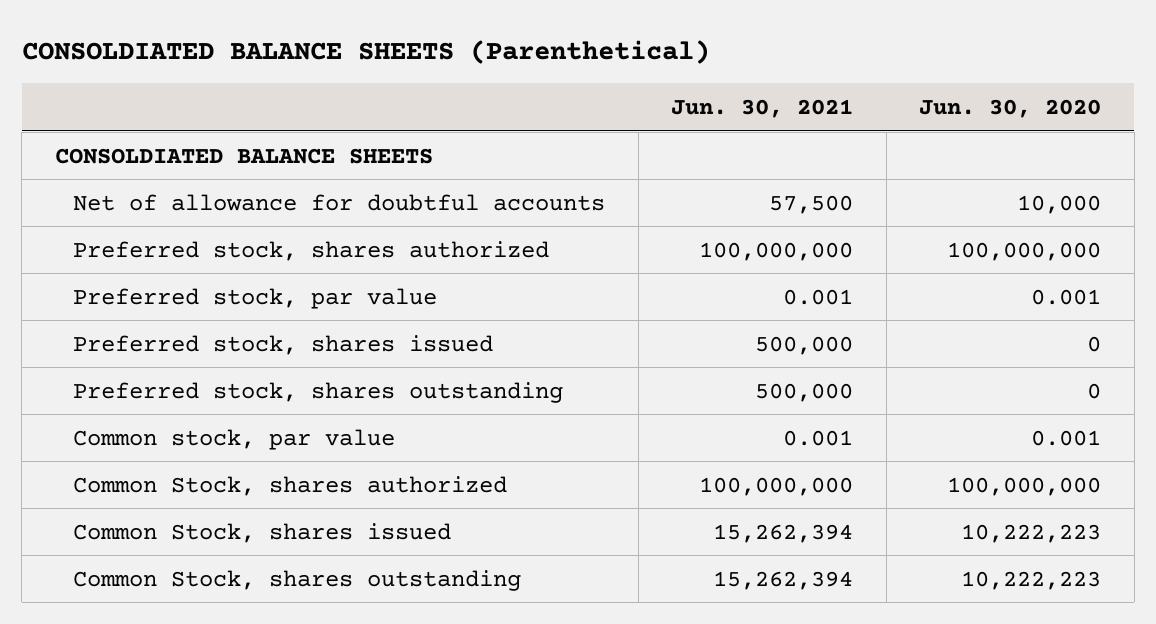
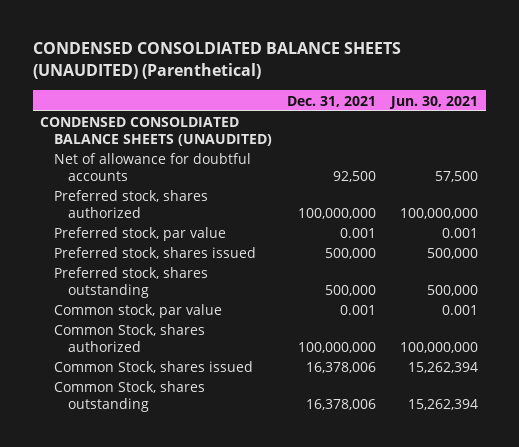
- CONSOLDIATED BALANCE SHEETS (Parenthetical)
+ CONDENSED CONSOLDIATED BALANCE SHEETS (UNAUDITED) (Parenthetical)
- | Jun. 30, 2021 | Jun. 30, 2020
+ | Dec. 31, 2021 | Jun. 30, 2021
- CONSOLDIATED BALANCE SHEETS
+ CONDENSED CONSOLDIATED BALANCE SHEETS (UNAUDITED)

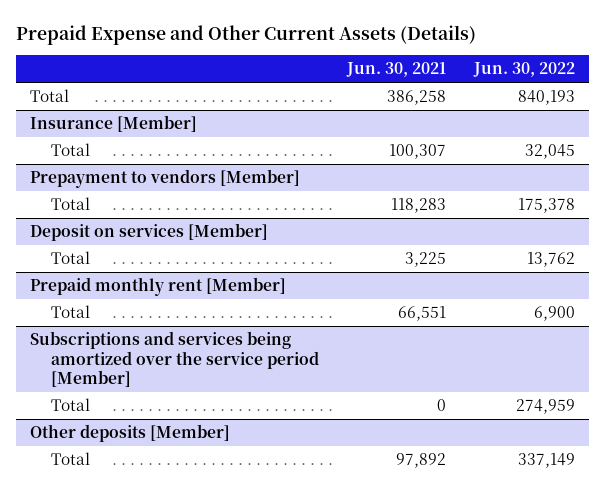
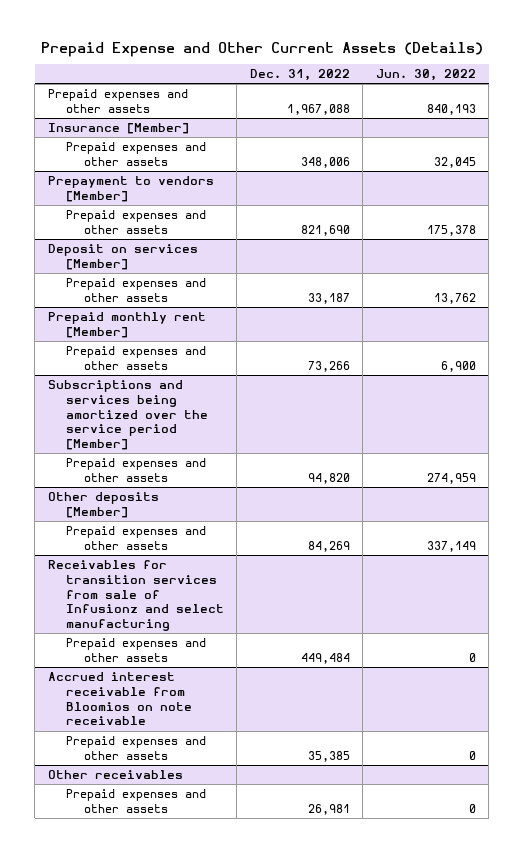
- | Jun. 30, 2021 | Jun. 30, 2022
+ | Dec. 31, 2022 | Jun. 30, 2022
- Total | 386,258 | 840,193
+ Prepaid expenses and other assets | 1,967,088 | 840,193
@ Insurance [Member]
- Total | 100,307 | 32,045
+ Prepaid expenses and other assets | 348,006 | 32,045
@ Prepayment to vendors [Member]
- Total | 118,283 | 175,378
+ Prepaid expenses and other assets | 821,690 | 175,378
@ Deposit on services [Member]
- Total | 3,225 | 13,762
+ Prepaid expenses and other assets | 33,187 | 13,762
@ Prepaid monthly rent [Member]
- Total | 66,551 | 6,900
+ Prepaid expenses and other assets | 73,266 | 6,900
@ Subscriptions and services being amortized over the service period [Member]
- Total | 0 | 274,959
+ Prepaid expenses and other assets | 94,820 | 274,959
@ Other deposits [Member]
- Total | 97,892 | 337,149
+ Prepaid expenses and other assets | 84,269 | 337,149
+ Receivables for transition services from sale of Infusionz and select manufacturing
+ Prepaid expenses and other assets | 449,484 | 0
+ Accrued interest receivable from Bloomios on note receivable
+ Prepaid expenses and other assets | 35,385 | 0
+ Other receivables
+ Prepaid expenses and other assets | 26,981 | 0

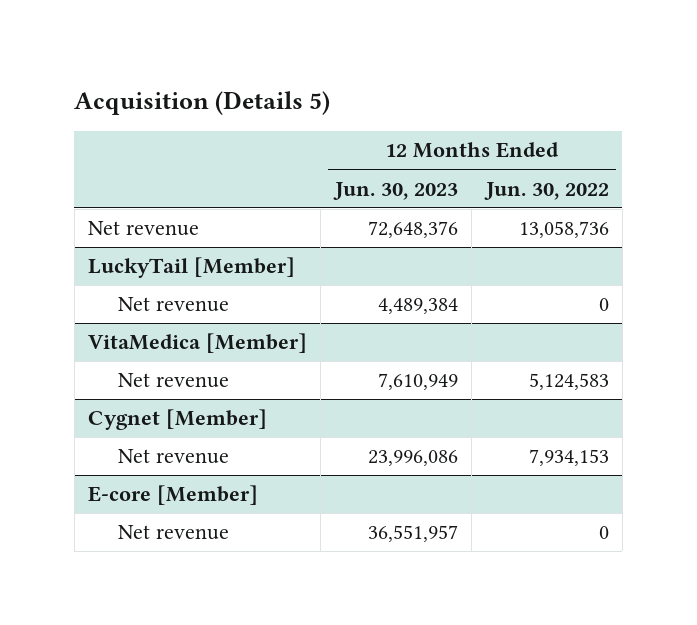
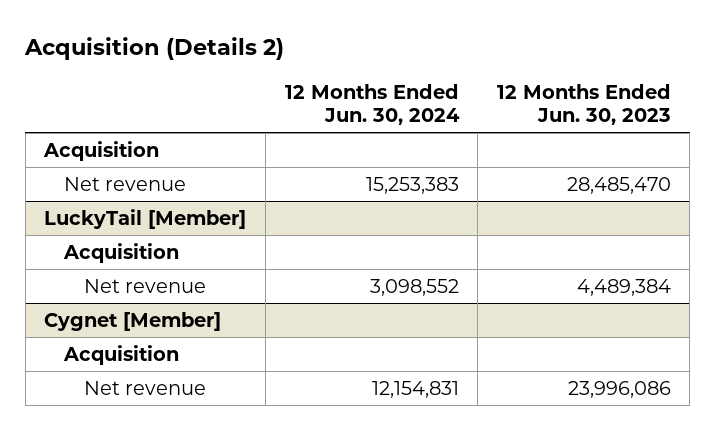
- Acquisition (Details 5)
+ Acquisition (Details 2)
- | 12 Months Ended Jun. 30, 2023 | 12 Months Ended Jun. 30, 2022
+ | 12 Months Ended Jun. 30, 2024 | 12 Months Ended Jun. 30, 2023
- Net revenue | 72,648,376 | 13,058,736
+ Acquisition
+ Net revenue | 15,253,383 | 28,485,470
@ LuckyTail [Member]
+ Acquisition
- VitaMedica [Member]
- Net revenue | 7,610,949 | 5,124,583
@ Cygnet [Member]
+ Acquisition
- E-core [Member]
- Net revenue | 36,551,957 | 0

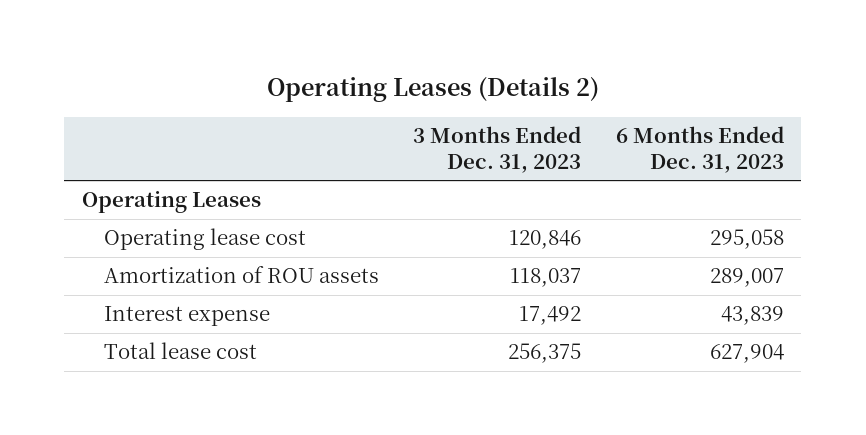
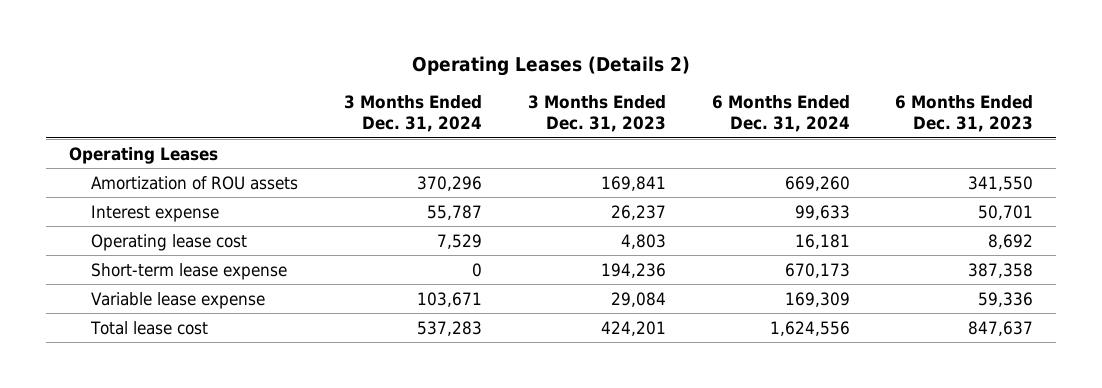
- | 3 Months Ended Dec. 31, 2023 | 6 Months Ended Dec. 31, 2023
+ | 3 Months Ended Dec. 31, 2024 | 3 Months Ended Dec. 31, 2023 | 6 Months Ended Dec. 31, 2024 | 6 Months Ended Dec. 31, 2023
- Operating lease cost | 120,846 | 295,058
- Amortization of ROU assets | 118,037 | 289,007
- Interest expense | 17,492 | 43,839
- Total lease cost | 256,375 | 627,904
+ Amortization of ROU assets | 370,296 | 169,841 | 669,260 | 341,550
+ Interest expense | 55,787 | 26,237 | 99,633 | 50,701
+ Operating lease cost | 7,529 | 4,803 | 16,181 | 8,692
+ Short-term lease expense | 0 | 194,236 | 670,173 | 387,358
+ Variable lease expense | 103,671 | 29,084 | 169,309 | 59,336
+ Total lease cost | 537,283 | 424,201 | 1,624,556 | 847,637

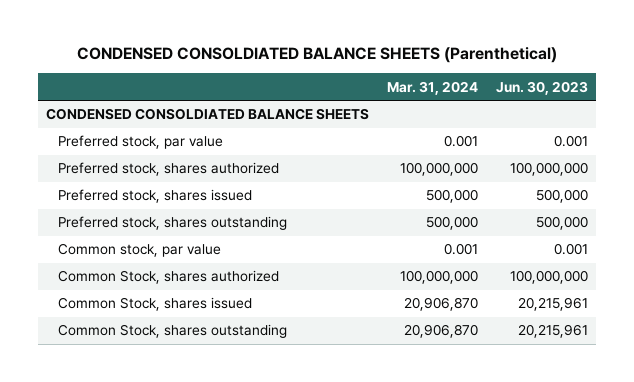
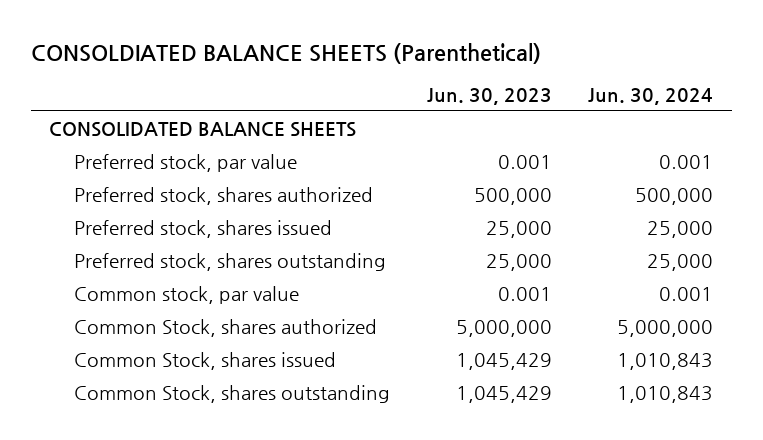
- CONDENSED CONSOLDIATED BALANCE SHEETS (Parenthetical)
+ CONSOLDIATED BALANCE SHEETS (Parenthetical)
- | Mar. 31, 2024 | Jun. 30, 2023
+ | Jun. 30, 2023 | Jun. 30, 2024
- CONDENSED CONSOLDIATED BALANCE SHEETS
+ CONSOLIDATED BALANCE SHEETS
- Preferred stock, shares authorized | 100,000,000 | 100,000,000
- Preferred stock, shares issued | 500,000 | 500,000
- Preferred stock, shares outstanding | 500,000 | 500,000
+ Preferred stock, shares authorized | 500,000 | 500,000
+ Preferred stock, shares issued | 25,000 | 25,000
+ Preferred stock, shares outstanding | 25,000 | 25,000
- Common Stock, shares authorized | 100,000,000 | 100,000,000
- Common Stock, shares issued | 20,906,870 | 20,215,961
- Common Stock, shares outstanding | 20,906,870 | 20,215,961
+ Common Stock, shares authorized | 5,000,000 | 5,000,000
+ Common Stock, shares issued | 1,045,429 | 1,010,843
+ Common Stock, shares outstanding | 1,045,429 | 1,010,843

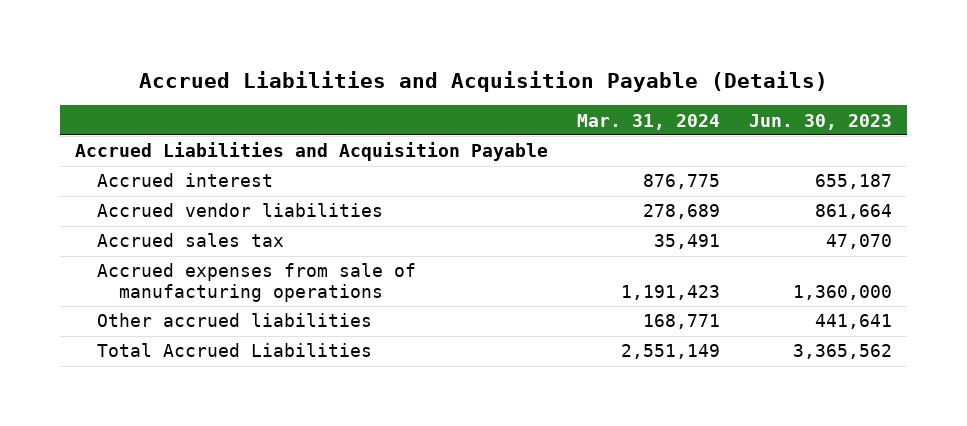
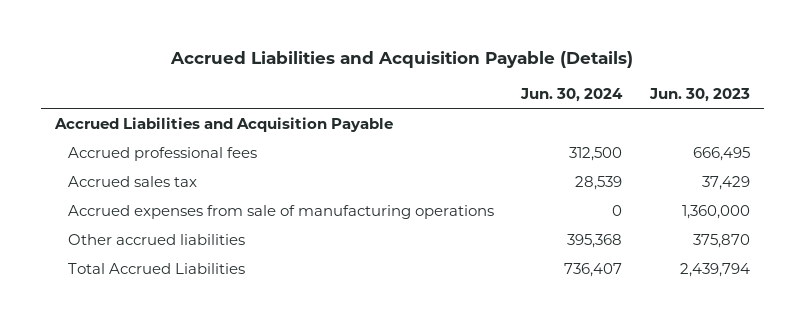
- | Mar. 31, 2024 | Jun. 30, 2023
+ | Jun. 30, 2024 | Jun. 30, 2023
- Accrued interest | 876,775 | 655,187
- Accrued vendor liabilities | 278,689 | 861,664
- Accrued sales tax | 35,491 | 47,070
+ Accrued professional fees | 312,500 | 666,495
+ Accrued sales tax | 28,539 | 37,429
- Other accrued liabilities | 168,771 | 441,641
- Total Accrued Liabilities | 2,551,149 | 3,365,562
+ Other accrued liabilities | 395,368 | 375,870
+ Total Accrued Liabilities | 736,407 | 2,439,794

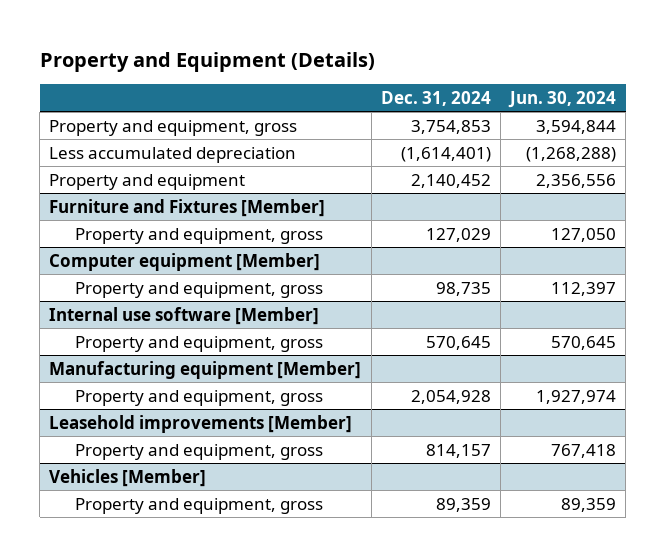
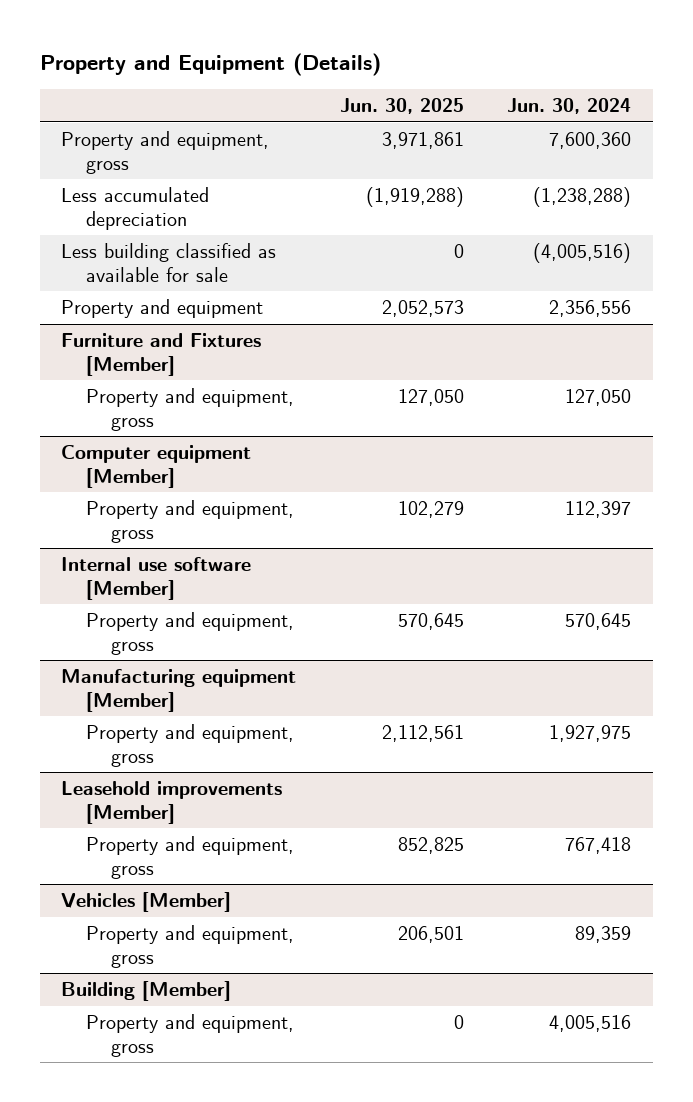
- | Dec. 31, 2024 | Jun. 30, 2024
+ | Jun. 30, 2025 | Jun. 30, 2024
- Property and equipment, gross | 3,754,853 | 3,594,844
- Less accumulated depreciation | (1,614,401) | (1,268,288)
+ Property and equipment, gross | 3,971,861 | 7,600,360
+ Less accumulated depreciation | (1,919,288) | (1,238,288)
+ Less building classified as available for sale | 0 | (4,005,516)
@ Manufacturing equipment [Member]
- Property and equipment, gross | 2,054,928 | 1,927,974
+ Property and equipment, gross | 2,112,561 | 1,927,975
+ Building [Member]
+ Property and equipment, gross | 0 | 4,005,516

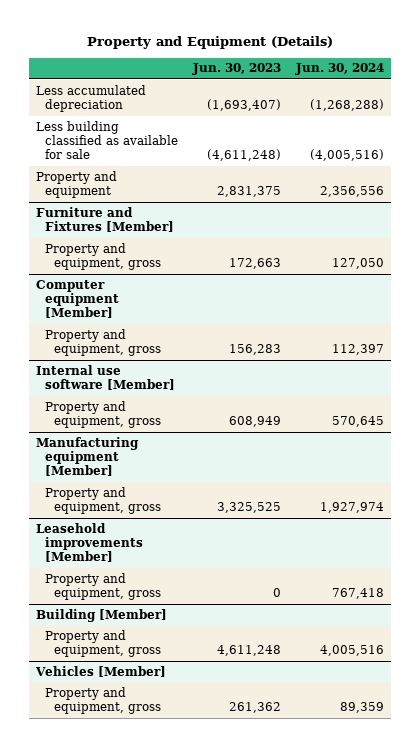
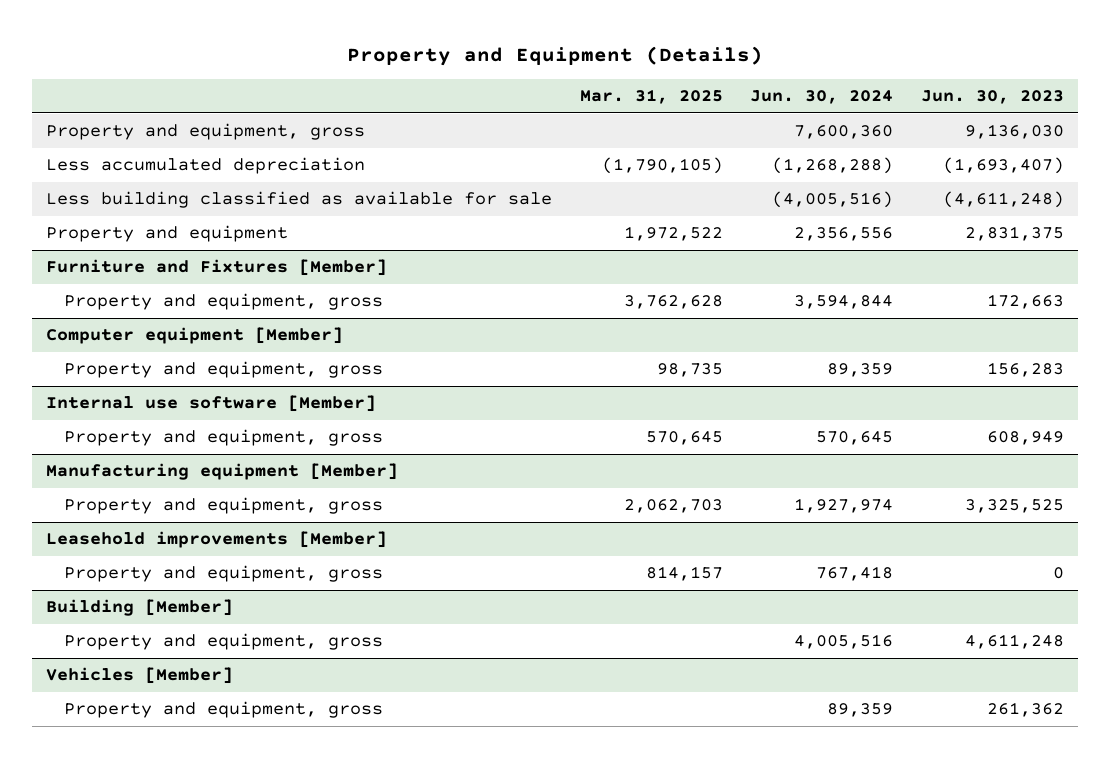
- | Jun. 30, 2023 | Jun. 30, 2024
+ | Mar. 31, 2025 | Jun. 30, 2024 | Jun. 30, 2023
+ Property and equipment, gross | | 7,600,360 | 9,136,030
@ Furniture and Fixtures [Member]
- Property and equipment, gross | 172,663 | 127,050
+ Property and equipment, gross | 3,762,628 | 3,594,844 | 172,663
@ Computer equipment [Member]
- Property and equipment, gross | 156,283 | 112,397
+ Property and equipment, gross | 98,735 | 89,359 | 156,283

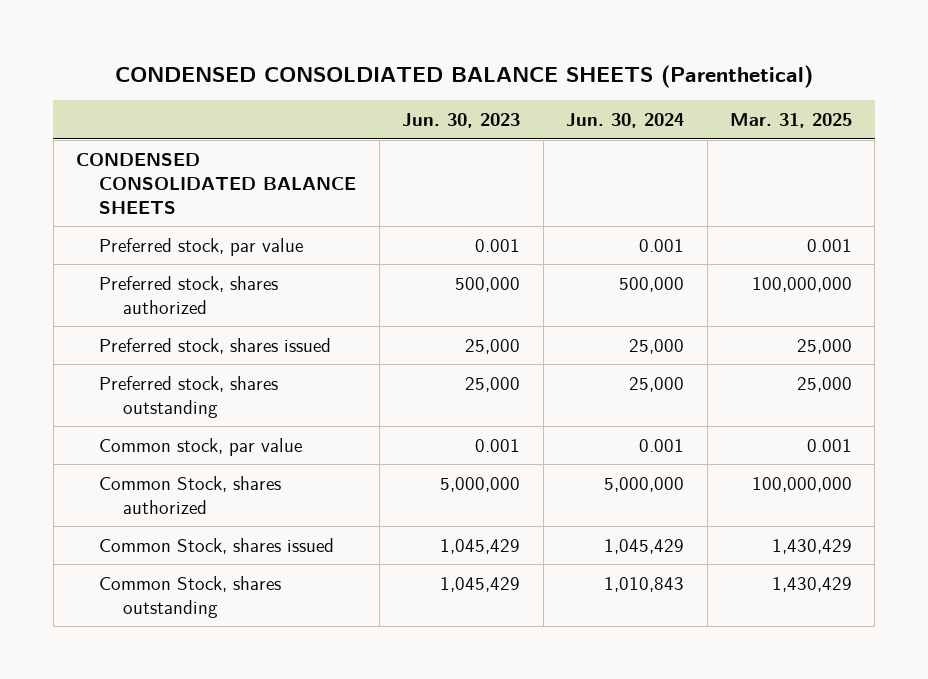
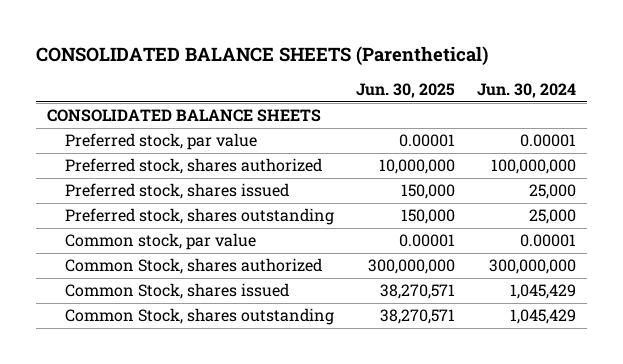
- CONDENSED CONSOLDIATED BALANCE SHEETS (Parenthetical)
+ CONSOLIDATED BALANCE SHEETS (Parenthetical)
- | Jun. 30, 2023 | Jun. 30, 2024 | Mar. 31, 2025
+ | Jun. 30, 2025 | Jun. 30, 2024
- CONDENSED CONSOLIDATED BALANCE SHEETS
- Preferred stock, par value | 0.001 | 0.001 | 0.001
- Preferred stock, shares authorized | 500,000 | 500,000 | 100,000,000
+ CONSOLIDATED BALANCE SHEETS
+ Preferred stock, par value | 0.00001 | 0.00001
+ Preferred stock, shares authorized | 10,000,000 | 100,000,000
- Common stock, par value | 0.001 | 0.001 | 0.001
- Common Stock, shares authorized | 5,000,000 | 5,000,000 | 100,000,000
+ Common stock, par value | 0.00001 | 0.00001
+ Common Stock, shares authorized | 300,000,000 | 300,000,000
- Common Stock, shares outstanding | 1,045,429 | 1,010,843 | 1,430,429
+ Common Stock, shares outstanding | 38,270,571 | 1,045,429

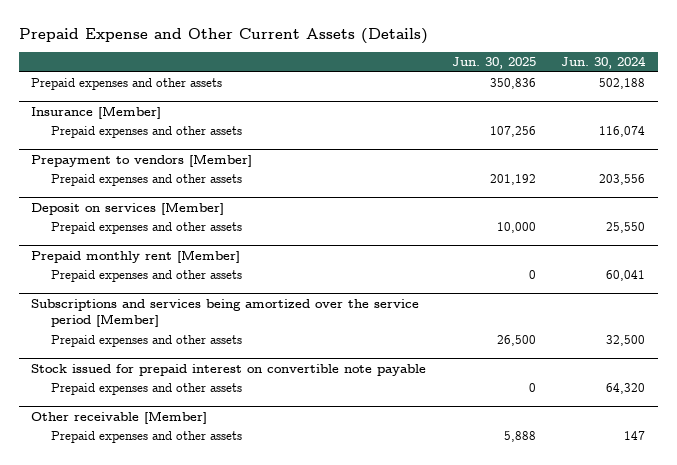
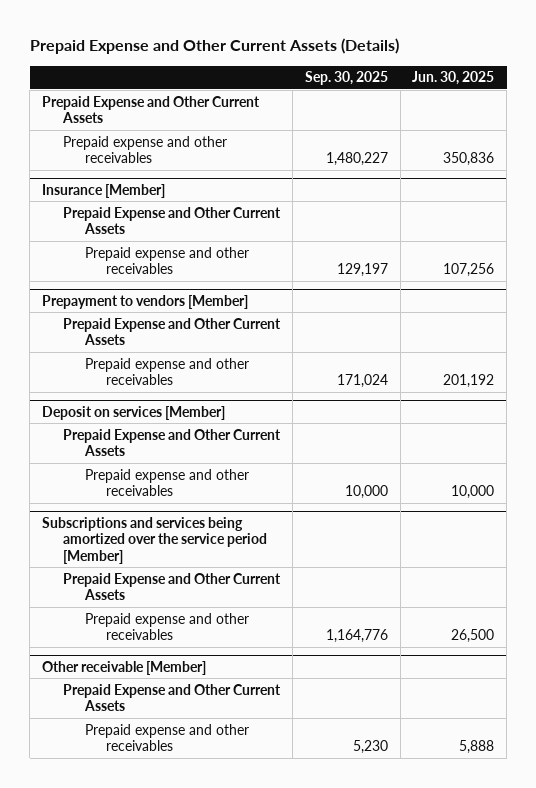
- | Jun. 30, 2025 | Jun. 30, 2024
+ | Sep. 30, 2025 | Jun. 30, 2025
- Prepaid expenses and other assets | 350,836 | 502,188
+ Prepaid Expense and Other Current Assets
+ Prepaid expense and other receivables | 1,480,227 | 350,836
@ Insurance [Member]
- Prepaid expenses and other assets | 107,256 | 116,074
+ Prepaid Expense and Other Current Assets
+ Prepaid expense and other receivables | 129,197 | 107,256
@ Prepayment to vendors [Member]
- Prepaid expenses and other assets | 201,192 | 203,556
+ Prepaid Expense and Other Current Assets
+ Prepaid expense and other receivables | 171,024 | 201,192
@ Deposit on services [Member]
- Prepaid expenses and other assets | 10,000 | 25,550
- Prepaid monthly rent [Member]
- Prepaid expenses and other assets | 0 | 60,041
@ Deposit on services [Member]
+ Prepaid Expense and Other Current Assets
+ Prepaid expense and other receivables | 10,000 | 10,000
@ Subscriptions and services being amortized over the service period [Member]
- Prepaid expenses and other assets | 26,500 | 32,500
- Stock issued for prepaid interest on convertible note payable
- Prepaid expenses and other assets | 0 | 64,320
@ Subscriptions and services being amortized over the service period [Member]
+ Prepaid Expense and Other Current Assets
+ Prepaid expense and other receivables | 1,164,776 | 26,500
@ Other receivable [Member]
- Prepaid expenses and other assets | 5,888 | 147
+ Prepaid Expense and Other Current Assets
+ Prepaid expense and other receivables | 5,230 | 5,888

